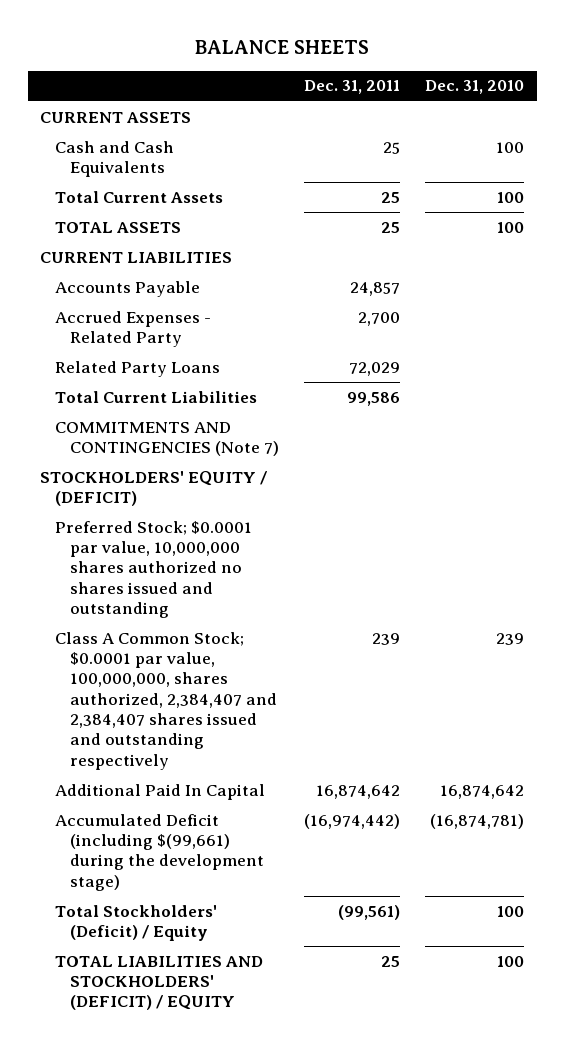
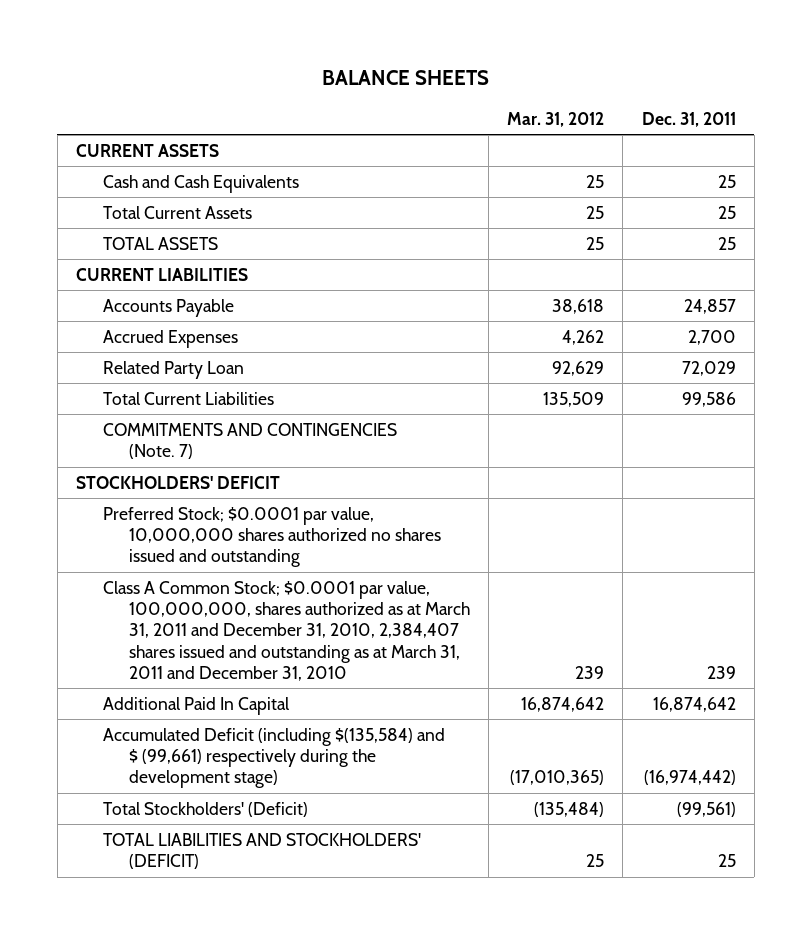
- | Dec. 31, 2011 | Dec. 31, 2010
+ | Mar. 31, 2012 | Dec. 31, 2011
- Accrued Expenses - Related Party | 2,700 |
- Related Party Loans | 72,029 |
+ Accrued Expenses | 4,262 | 2,700
+ Related Party Loan | 92,629 | 72,029
- COMMITMENTS AND CONTINGENCIES (Note 7)
- STOCKHOLDERS' EQUITY / (DEFICIT)
+ COMMITMENTS AND CONTINGENCIES (Note. 7)
+ STOCKHOLDERS' DEFICIT
- Class A Common Stock; $0.0001 par value, 100,000,000, shares authorized, 2,384,407 and 2,384,407 shares issued and outstanding respectively | 239 | 239
+ Class A Common Stock; $0.0001 par value, 100,000,000, shares authorized as at March 31, 2011 and December 31, 2010, 2,384,407 shares issued and outstanding as at March 31, 2011 and December 31, 2010 | 239 | 239
- Accumulated Deficit (including $(99,661) during the development stage) | (16,974,442) | (16,874,781)
- Total Stockholders' (Deficit) / Equity | (99,561) | 100
- TOTAL LIABILITIES AND STOCKHOLDERS' (DEFICIT) / EQUITY | 25 | 100
+ Accumulated Deficit (including $(135,584) and $ (99,661) respectively during the development stage) | (17,010,365) | (16,974,442)
+ Total Stockholders' (Deficit) | (135,484) | (99,561)
+ TOTAL LIABILITIES AND STOCKHOLDERS' (DEFICIT) | 25 | 25

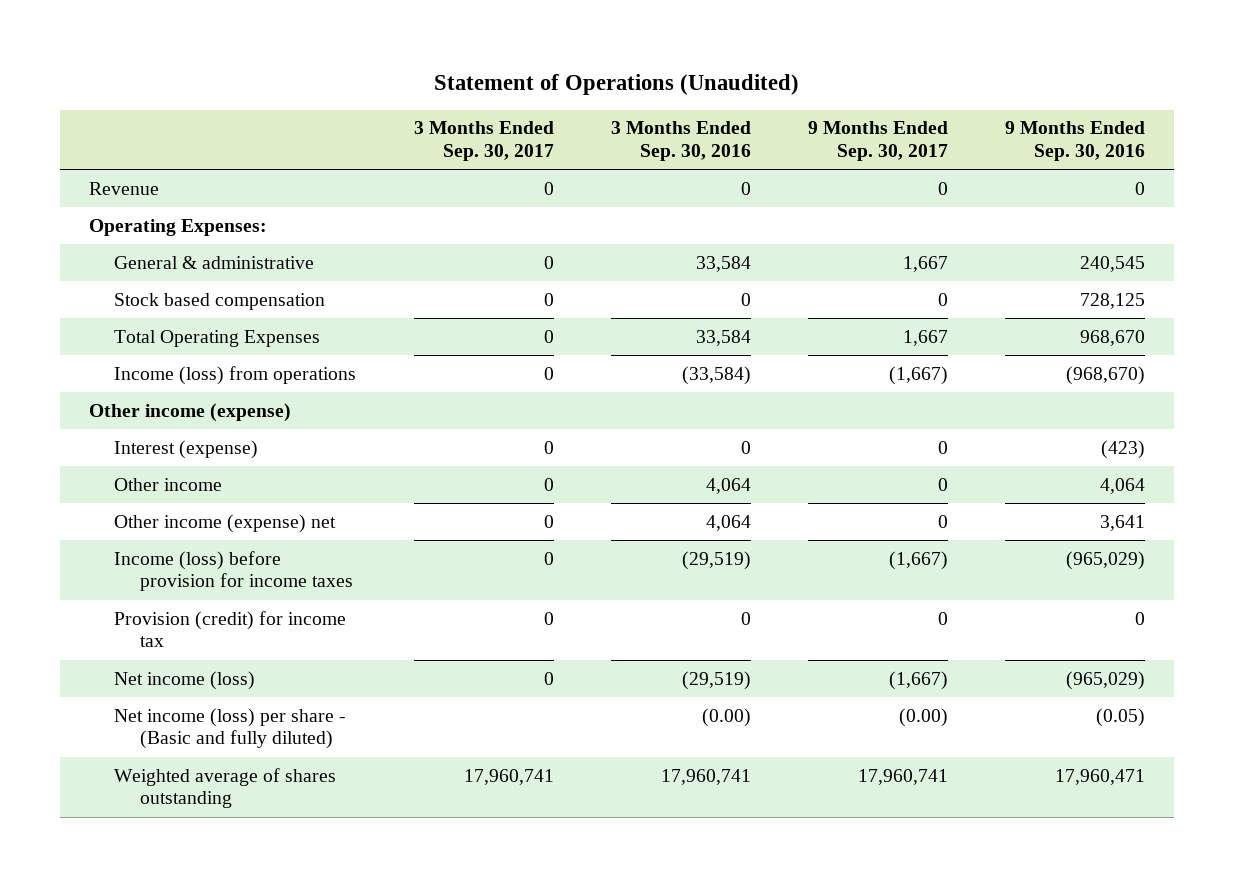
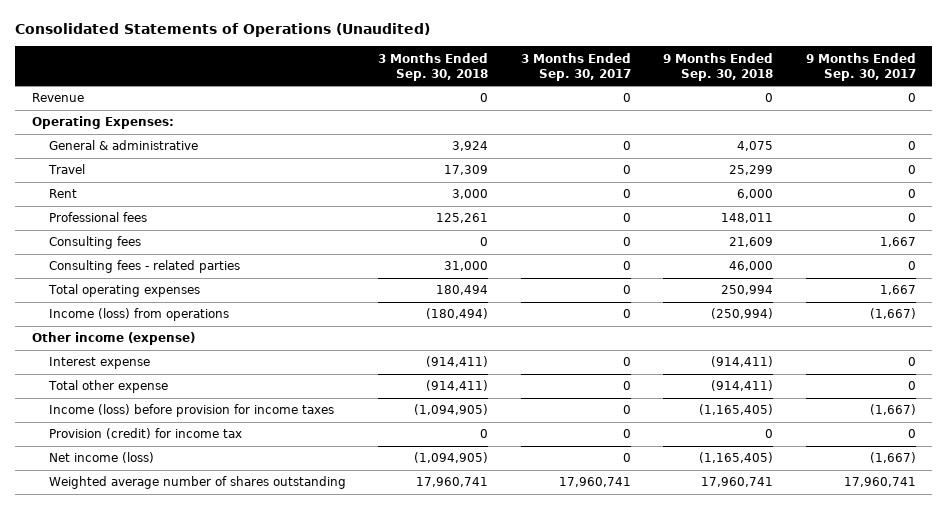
- Statement of Operations (Unaudited)
+ Consolidated Statements of Operations (Unaudited)
- | 3 Months Ended Sep. 30, 2017 | 3 Months Ended Sep. 30, 2016 | 9 Months Ended Sep. 30, 2017 | 9 Months Ended Sep. 30, 2016
+ | 3 Months Ended Sep. 30, 2018 | 3 Months Ended Sep. 30, 2017 | 9 Months Ended Sep. 30, 2018 | 9 Months Ended Sep. 30, 2017
- General & administrative | 0 | 33,584 | 1,667 | 240,545
- Stock based compensation | 0 | 0 | 0 | 728,125
- Total Operating Expenses | 0 | 33,584 | 1,667 | 968,670
+ General & administrative | 3,924 | 0 | 4,075 | 0
+ Travel | 17,309 | 0 | 25,299 | 0
+ Rent | 3,000 | 0 | 6,000 | 0
+ Professional fees | 125,261 | 0 | 148,011 | 0
+ Consulting fees | 0 | 0 | 21,609 | 1,667
+ Consulting fees - related parties | 31,000 | 0 | 46,000 | 0
+ Total operating expenses | 180,494 | 0 | 250,994 | 1,667
- Interest (expense) | 0 | 0 | 0 | (423)
- Other income | 0 | 4,064 | 0 | 4,064
- Other income (expense) net | 0 | 4,064 | 0 | 3,641
+ Interest expense | (914,411) | 0 | (914,411) | 0
+ Total other expense | (914,411) | 0 | (914,411) | 0
- Net income (loss) per share - (Basic and fully diluted) | | (0.00) | (0.00) | (0.05)
- Weighted average of shares outstanding | 17,960,741 | 17,960,741 | 17,960,741 | 17,960,471
+ Weighted average number of shares outstanding | 17,960,741 | 17,960,741 | 17,960,741 | 17,960,741

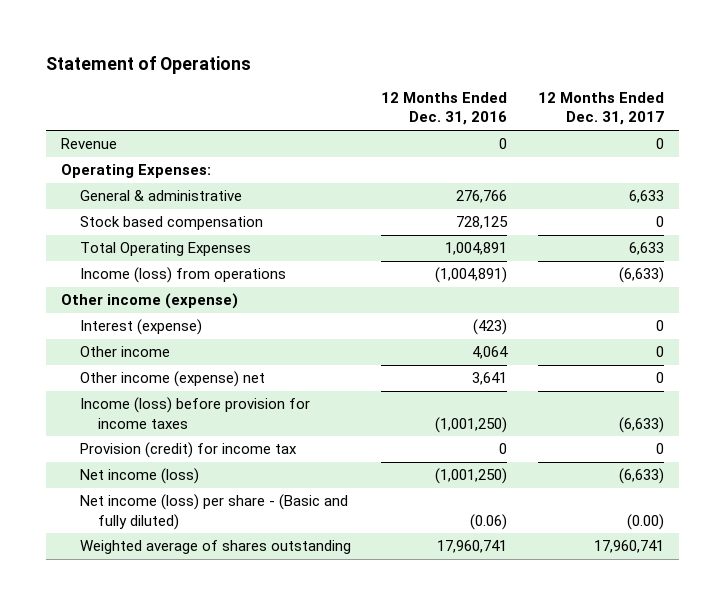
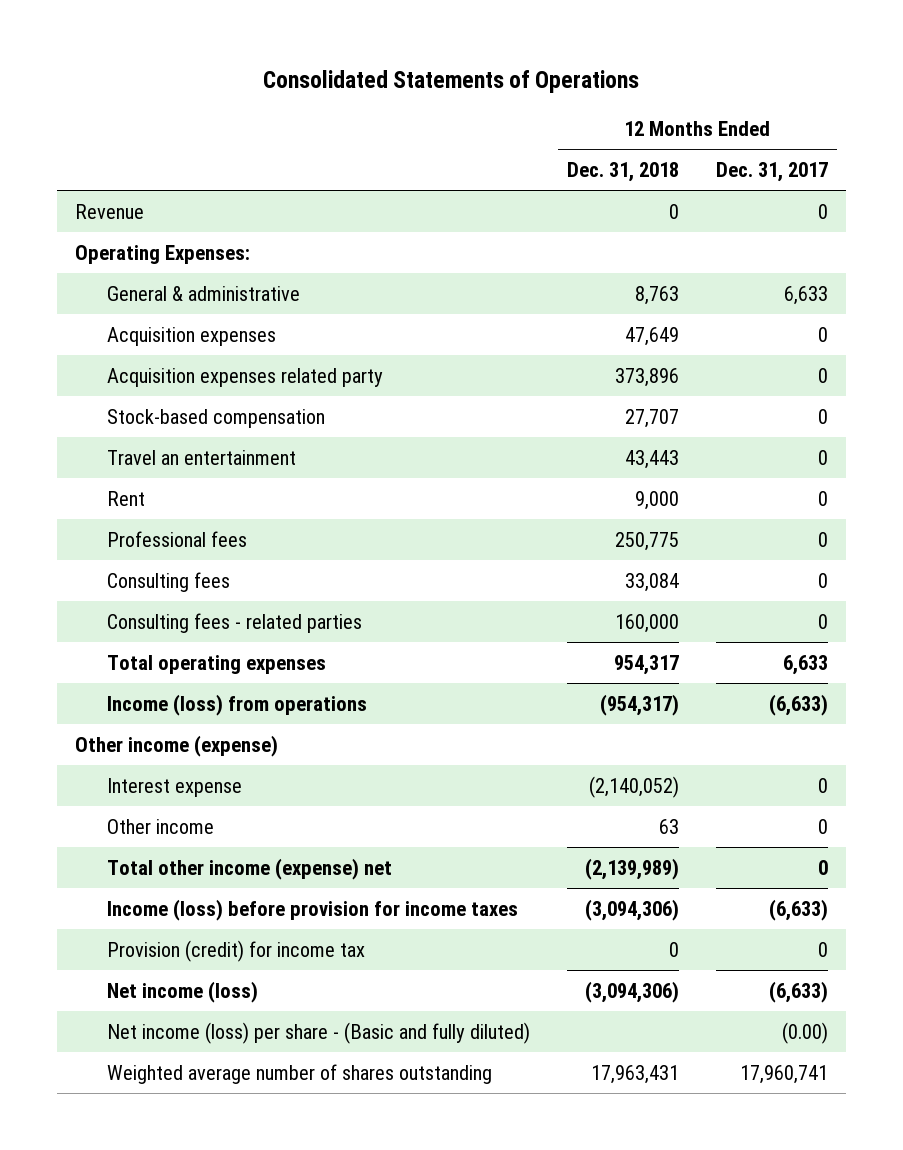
- Statement of Operations
+ Consolidated Statements of Operations
- | 12 Months Ended Dec. 31, 2016 | 12 Months Ended Dec. 31, 2017
+ | 12 Months Ended Dec. 31, 2018 | 12 Months Ended Dec. 31, 2017
- Stock based compensation | 728,125 | 0
- Total Operating Expenses | 1,004,891 | 6,633
+ Acquisition expenses | 47,649 | 0
+ Acquisition expenses related party | 373,896 | 0
+ Stock-based compensation | 27,707 | 0
+ Travel an entertainment | 43,443 | 0
+ Rent | 9,000 | 0
+ Professional fees | 250,775 | 0
+ Consulting fees | 33,084 | 0
+ Consulting fees - related parties | 160,000 | 0
+ Total operating expenses | 954,317 | 6,633
- Interest (expense) | (423) | 0
+ Interest expense | (2,140,052) | 0
- Other income (expense) net | 3,641 | 0
+ Total other income (expense) net | (2,139,989) | 0
- Weighted average of shares outstanding | 17,960,741 | 17,960,741
+ Weighted average number of shares outstanding | 17,963,431 | 17,960,741

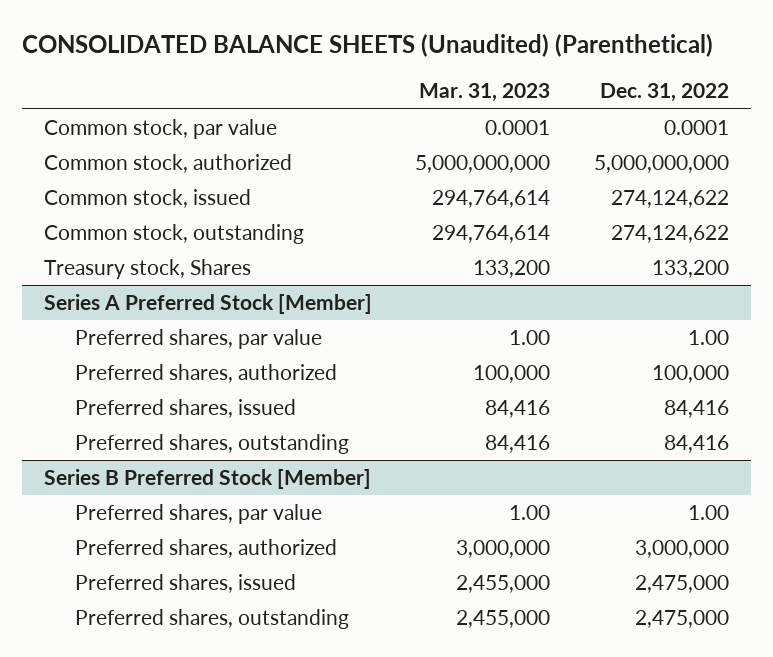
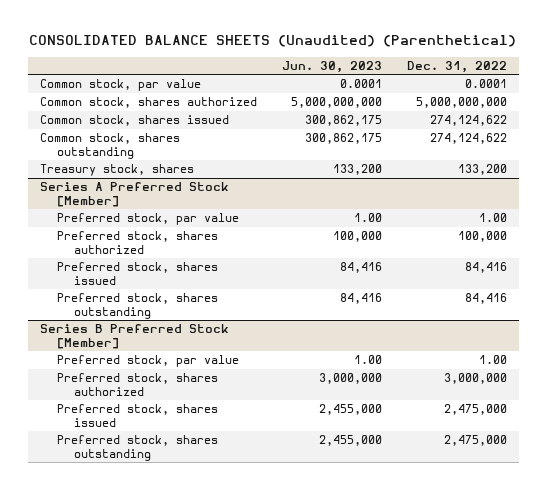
- | Mar. 31, 2023 | Dec. 31, 2022
+ | Jun. 30, 2023 | Dec. 31, 2022
- Common stock, authorized | 5,000,000,000 | 5,000,000,000
- Common stock, issued | 294,764,614 | 274,124,622
- Common stock, outstanding | 294,764,614 | 274,124,622
- Treasury stock, Shares | 133,200 | 133,200
+ Common stock, shares authorized | 5,000,000,000 | 5,000,000,000
+ Common stock, shares issued | 300,862,175 | 274,124,622
+ Common stock, shares outstanding | 300,862,175 | 274,124,622
+ Treasury stock, shares | 133,200 | 133,200
@ Series A Preferred Stock [Member]
- Preferred shares, par value | 1.00 | 1.00
- Preferred shares, authorized | 100,000 | 100,000
- Preferred shares, issued | 84,416 | 84,416
- Preferred shares, outstanding | 84,416 | 84,416
+ Preferred stock, par value | 1.00 | 1.00
+ Preferred stock, shares authorized | 100,000 | 100,000
+ Preferred stock, shares issued | 84,416 | 84,416
+ Preferred stock, shares outstanding | 84,416 | 84,416
@ Series B Preferred Stock [Member]
- Preferred shares, par value | 1.00 | 1.00
- Preferred shares, authorized | 3,000,000 | 3,000,000
- Preferred shares, issued | 2,455,000 | 2,475,000
- Preferred shares, outstanding | 2,455,000 | 2,475,000
+ Preferred stock, par value | 1.00 | 1.00
+ Preferred stock, shares authorized | 3,000,000 | 3,000,000
+ Preferred stock, shares issued | 2,455,000 | 2,475,000
+ Preferred stock, shares outstanding | 2,455,000 | 2,475,000

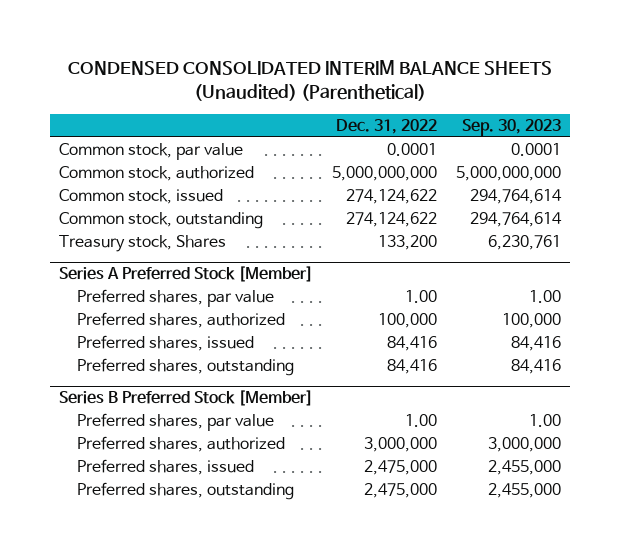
- CONSOLIDATED BALANCE SHEETS (Unaudited) (Parenthetical)
+ CONDENSED CONSOLIDATED INTERIM BALANCE SHEETS (Unaudited) (Parenthetical)
- | Jun. 30, 2023 | Dec. 31, 2022
+ | Dec. 31, 2022 | Sep. 30, 2023
- Common stock, shares authorized | 5,000,000,000 | 5,000,000,000
- Common stock, shares issued | 300,862,175 | 274,124,622
- Common stock, shares outstanding | 300,862,175 | 274,124,622
- Treasury stock, shares | 133,200 | 133,200
+ Common stock, authorized | 5,000,000,000 | 5,000,000,000
+ Common stock, issued | 274,124,622 | 294,764,614
+ Common stock, outstanding | 274,124,622 | 294,764,614
+ Treasury stock, Shares | 133,200 | 6,230,761
@ Series A Preferred Stock [Member]
- Preferred stock, par value | 1.00 | 1.00
- Preferred stock, shares authorized | 100,000 | 100,000
- Preferred stock, shares issued | 84,416 | 84,416
- Preferred stock, shares outstanding | 84,416 | 84,416
+ Preferred shares, par value | 1.00 | 1.00
+ Preferred shares, authorized | 100,000 | 100,000
+ Preferred shares, issued | 84,416 | 84,416
+ Preferred shares, outstanding | 84,416 | 84,416
@ Series B Preferred Stock [Member]
- Preferred stock, par value | 1.00 | 1.00
- Preferred stock, shares authorized | 3,000,000 | 3,000,000
- Preferred stock, shares issued | 2,455,000 | 2,475,000
- Preferred stock, shares outstanding | 2,455,000 | 2,475,000
+ Preferred shares, par value | 1.00 | 1.00
+ Preferred shares, authorized | 3,000,000 | 3,000,000
+ Preferred shares, issued | 2,475,000 | 2,455,000
+ Preferred shares, outstanding | 2,475,000 | 2,455,000

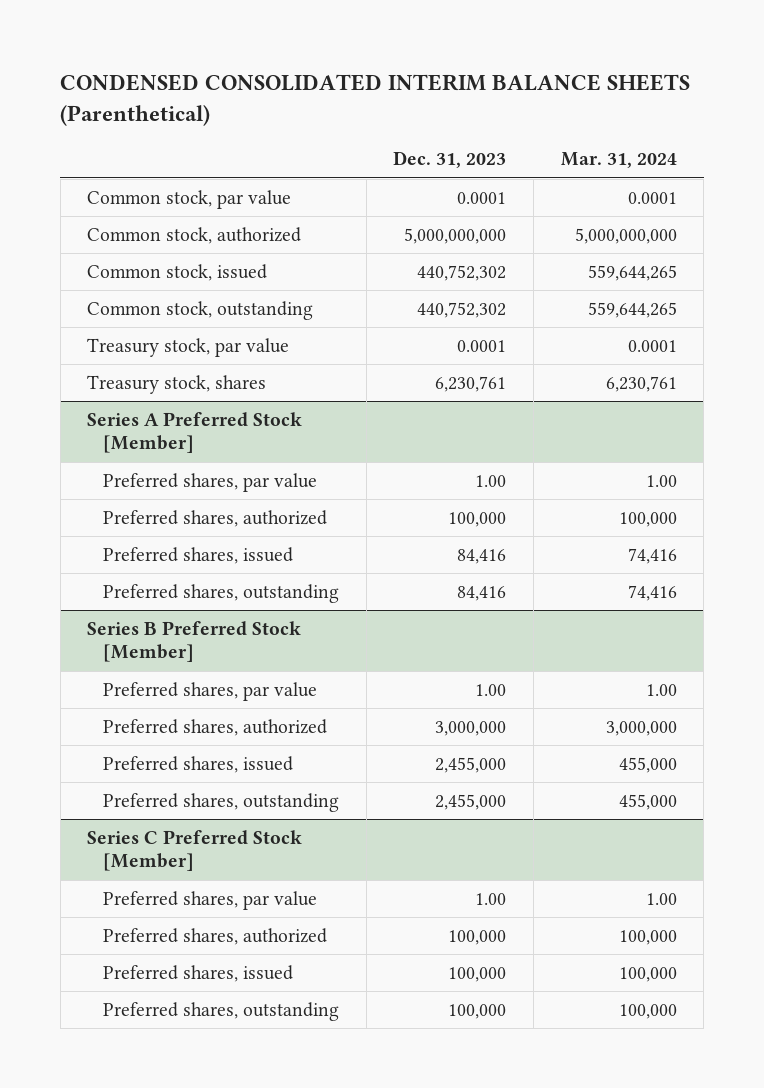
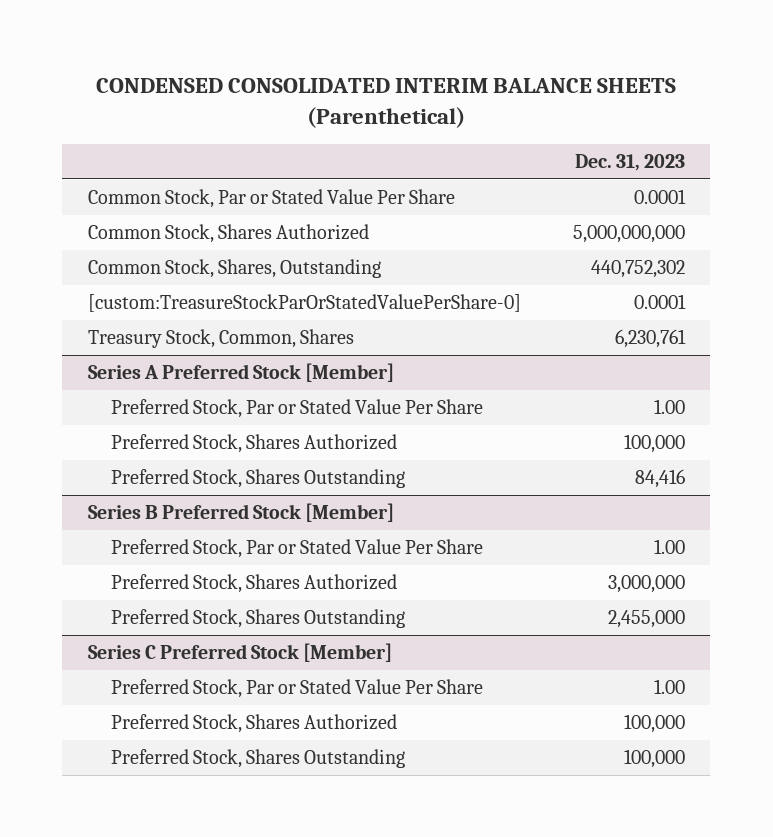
- | Dec. 31, 2023 | Mar. 31, 2024
+ | Dec. 31, 2023
- Common stock, par value | 0.0001 | 0.0001
- Common stock, authorized | 5,000,000,000 | 5,000,000,000
- Common stock, issued | 440,752,302 | 559,644,265
- Common stock, outstanding | 440,752,302 | 559,644,265
- Treasury stock, par value | 0.0001 | 0.0001
- Treasury stock, shares | 6,230,761 | 6,230,761
+ Common Stock, Par or Stated Value Per Share | 0.0001
+ Common Stock, Shares Authorized | 5,000,000,000
+ Common Stock, Shares, Outstanding | 440,752,302
+ [custom:TreasureStockParOrStatedValuePerShare-0] | 0.0001
+ Treasury Stock, Common, Shares | 6,230,761
@ Series A Preferred Stock [Member]
- Preferred shares, par value | 1.00 | 1.00
- Preferred shares, authorized | 100,000 | 100,000
- Preferred shares, issued | 84,416 | 74,416
- Preferred shares, outstanding | 84,416 | 74,416
+ Preferred Stock, Par or Stated Value Per Share | 1.00
+ Preferred Stock, Shares Authorized | 100,000
+ Preferred Stock, Shares Outstanding | 84,416
@ Series B Preferred Stock [Member]
- Preferred shares, par value | 1.00 | 1.00
- Preferred shares, authorized | 3,000,000 | 3,000,000
- Preferred shares, issued | 2,455,000 | 455,000
- Preferred shares, outstanding | 2,455,000 | 455,000
+ Preferred Stock, Par or Stated Value Per Share | 1.00
+ Preferred Stock, Shares Authorized | 3,000,000
+ Preferred Stock, Shares Outstanding | 2,455,000
@ Series C Preferred Stock [Member]
- Preferred shares, par value | 1.00 | 1.00
- Preferred shares, authorized | 100,000 | 100,000
- Preferred shares, issued | 100,000 | 100,000
- Preferred shares, outstanding | 100,000 | 100,000
+ Preferred Stock, Par or Stated Value Per Share | 1.00
+ Preferred Stock, Shares Authorized | 100,000
+ Preferred Stock, Shares Outstanding | 100,000

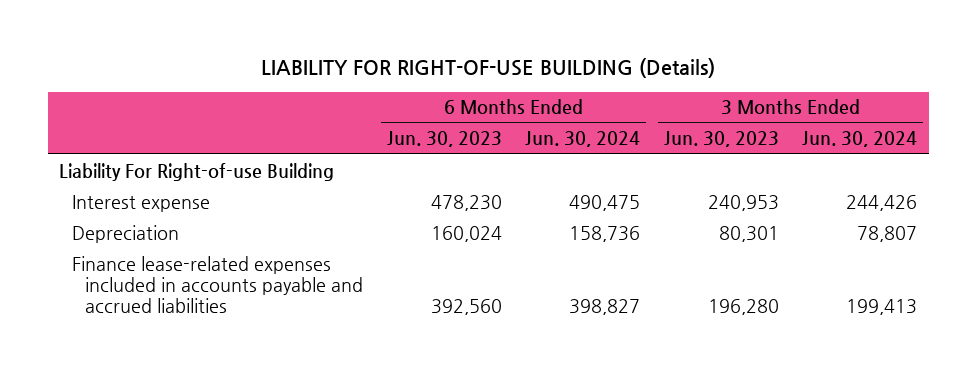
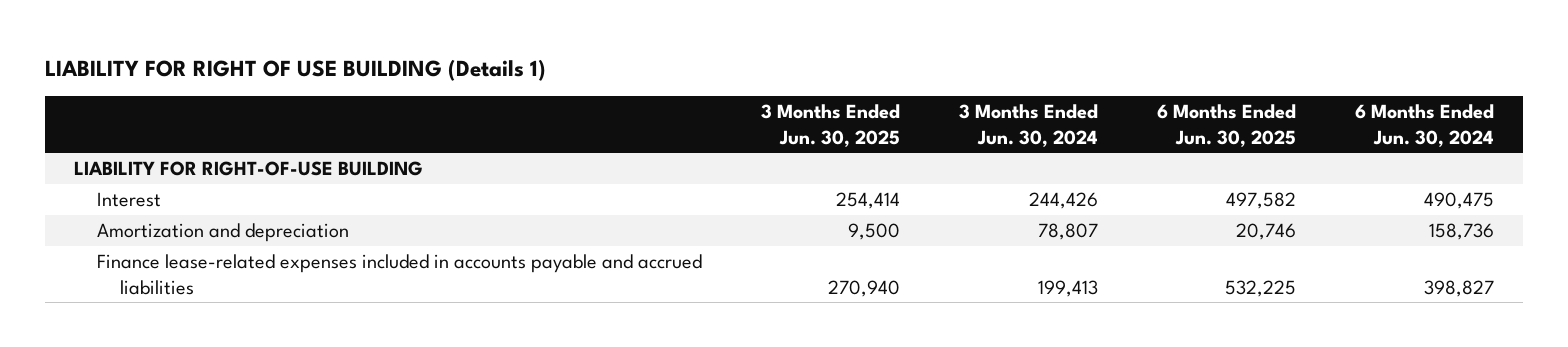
- LIABILITY FOR RIGHT-OF-USE BUILDING (Details)
+ LIABILITY FOR RIGHT OF USE BUILDING (Details 1)
- | 6 Months Ended Jun. 30, 2023 | 6 Months Ended Jun. 30, 2024 | 3 Months Ended Jun. 30, 2023 | 3 Months Ended Jun. 30, 2024
+ | 3 Months Ended Jun. 30, 2025 | 3 Months Ended Jun. 30, 2024 | 6 Months Ended Jun. 30, 2025 | 6 Months Ended Jun. 30, 2024
- Liability For Right-of-use Building
- Interest expense | 478,230 | 490,475 | 240,953 | 244,426
- Depreciation | 160,024 | 158,736 | 80,301 | 78,807
+ LIABILITY FOR RIGHT-OF-USE BUILDING
+ Interest | 254,414 | 244,426 | 497,582 | 490,475
+ Amortization and depreciation | 9,500 | 78,807 | 20,746 | 158,736

